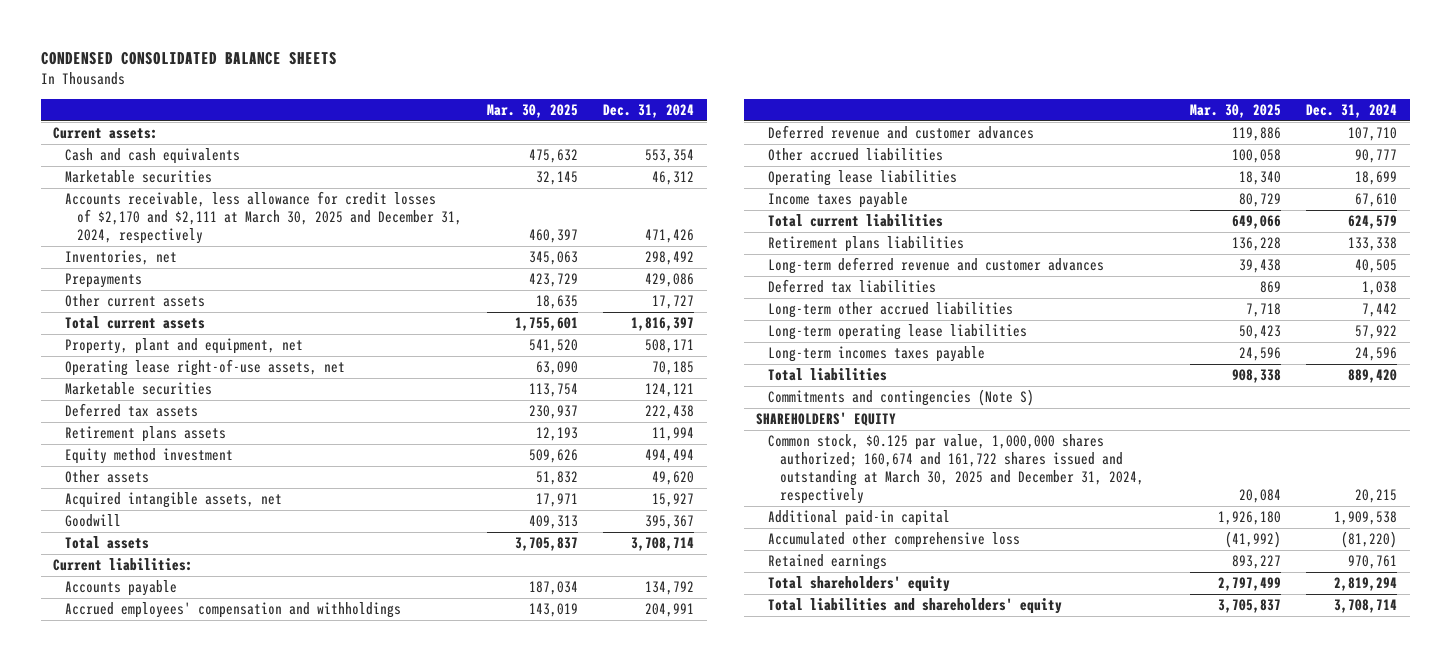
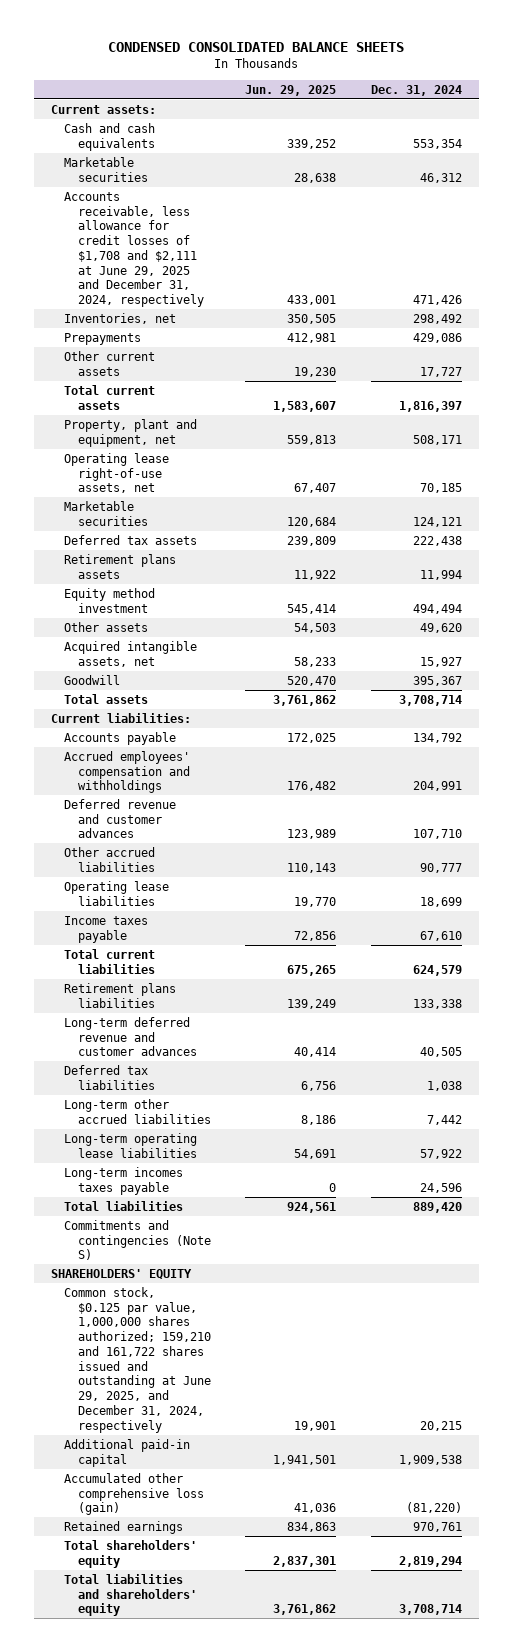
- | Mar. 30, 2025 | Dec. 31, 2024
+ | Jun. 29, 2025 | Dec. 31, 2024
- Accounts receivable, less allowance for credit losses of $2,170 and $2,111 at March 30, 2025 and December 31, 2024, respectively | 460,397 | 471,426
+ Accounts receivable, less allowance for credit losses of $1,708 and $2,111 at June 29, 2025 and December 31, 2024, respectively | 433,001 | 471,426
- Common stock, $0.125 par value, 1,000,000 shares authorized; 160,674 and 161,722 shares issued and outstanding at March 30, 2025 and December 31, 2024, respectively | 20,084 | 20,215
+ Common stock, $0.125 par value, 1,000,000 shares authorized; 159,210 and 161,722 shares issued and outstanding at June 29, 2025, and December 31, 2024, respectively | 19,901 | 20,215
- Accumulated other comprehensive loss | (41,992) | (81,220)
+ Accumulated other comprehensive loss (gain) | 41,036 | (81,220)

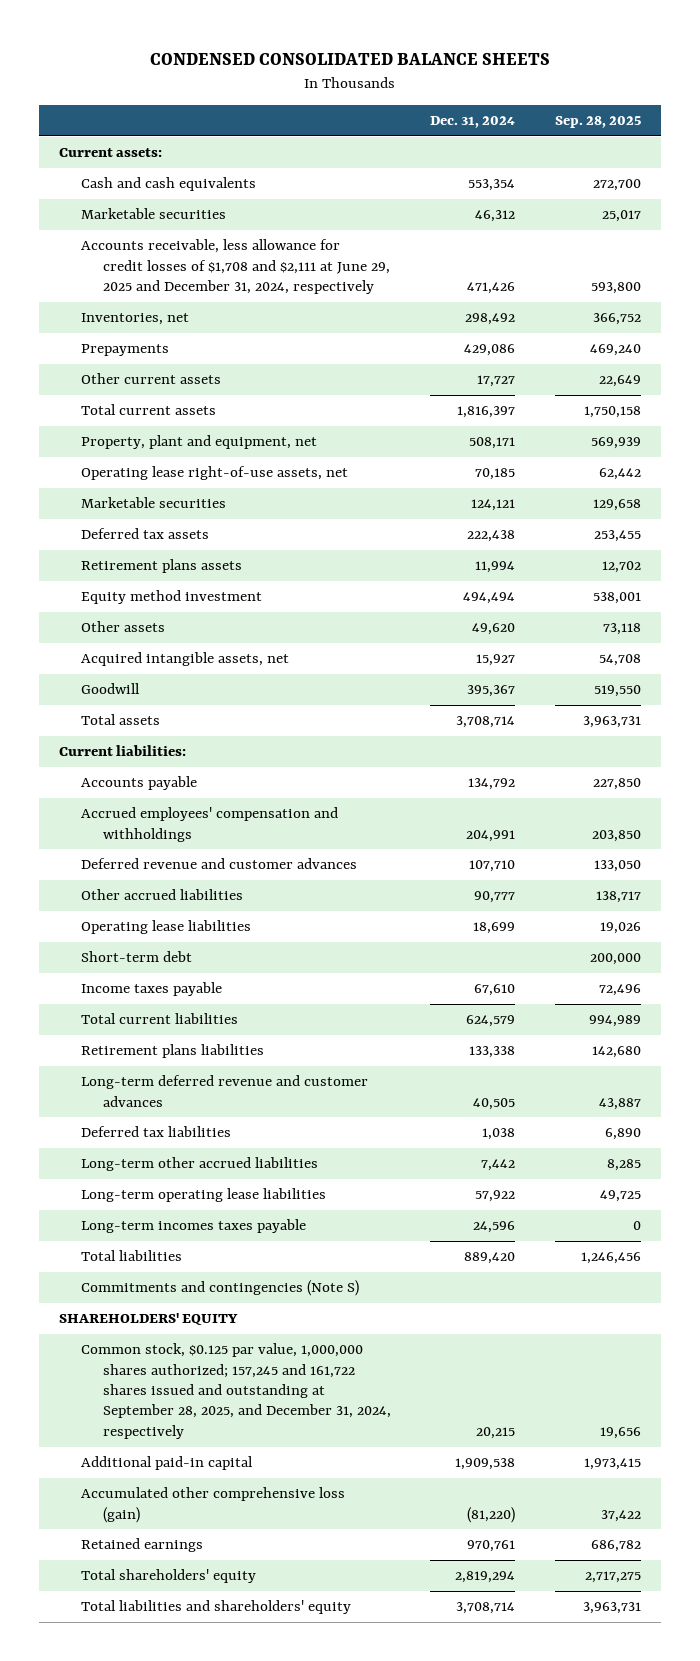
- | Jun. 29, 2025 | Dec. 31, 2024
+ | Dec. 31, 2024 | Sep. 28, 2025
+ Short-term debt | | 200,000
- Common stock, $0.125 par value, 1,000,000 shares authorized; 159,210 and 161,722 shares issued and outstanding at June 29, 2025, and December 31, 2024, respectively | 19,901 | 20,215
+ Common stock, $0.125 par value, 1,000,000 shares authorized; 157,245 and 161,722 shares issued and outstanding at September 28, 2025, and December 31, 2024, respectively | 20,215 | 19,656

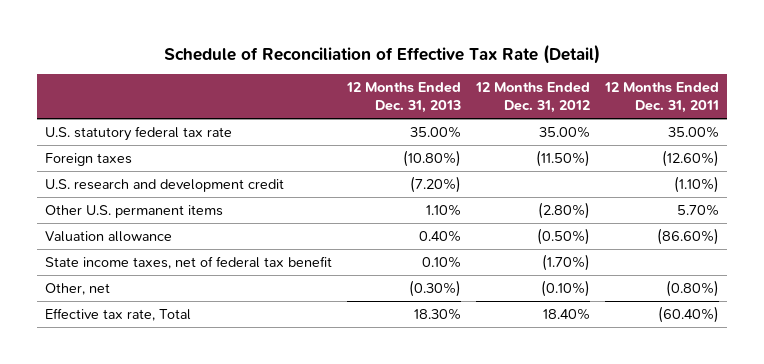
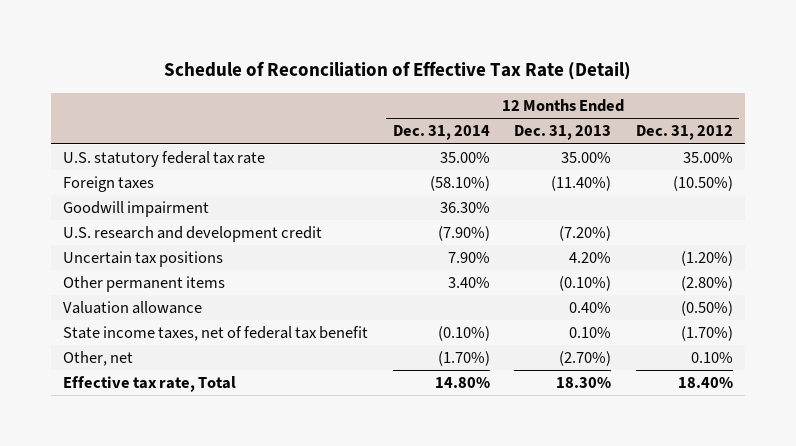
- | 12 Months Ended Dec. 31, 2013 | 12 Months Ended Dec. 31, 2012 | 12 Months Ended Dec. 31, 2011
+ | 12 Months Ended Dec. 31, 2014 | 12 Months Ended Dec. 31, 2013 | 12 Months Ended Dec. 31, 2012
- Foreign taxes | (10.80%) | (11.50%) | (12.60%)
+ Foreign taxes | (58.10%) | (11.40%) | (10.50%)
+ Goodwill impairment | 36.30% | |
- Other U.S. permanent items | 1.10% | (2.80%) | 5.70%
+ Uncertain tax positions | 7.90% | 4.20% | (1.20%)
+ Other permanent items | 3.40% | (0.10%) | (2.80%)
- Other, net | (0.30%) | (0.10%) | (0.80%)
+ Other, net | (1.70%) | (2.70%) | 0.10%

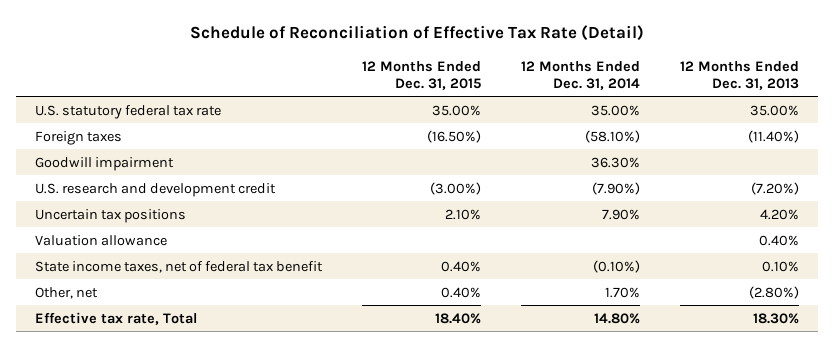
- | 12 Months Ended Dec. 31, 2014 | 12 Months Ended Dec. 31, 2013 | 12 Months Ended Dec. 31, 2012
+ | 12 Months Ended Dec. 31, 2015 | 12 Months Ended Dec. 31, 2014 | 12 Months Ended Dec. 31, 2013
- Other permanent items | 3.40% | (0.10%) | (2.80%)
- Other, net | (1.70%) | (2.70%) | 0.10%
+ Other, net | 0.40% | 1.70% | (2.80%)

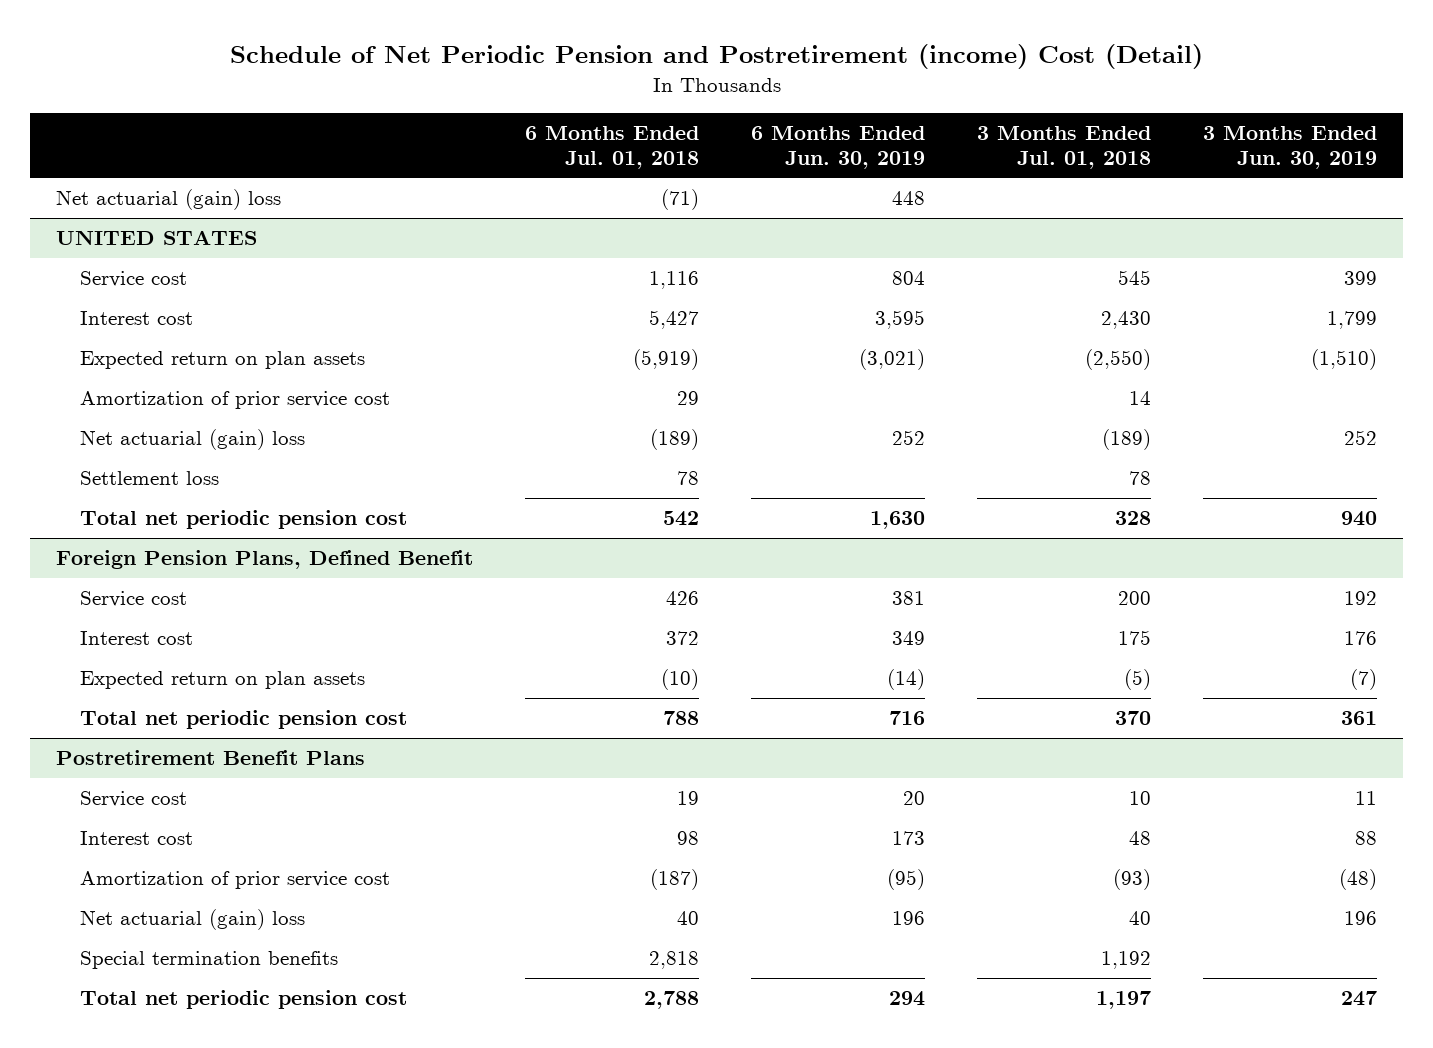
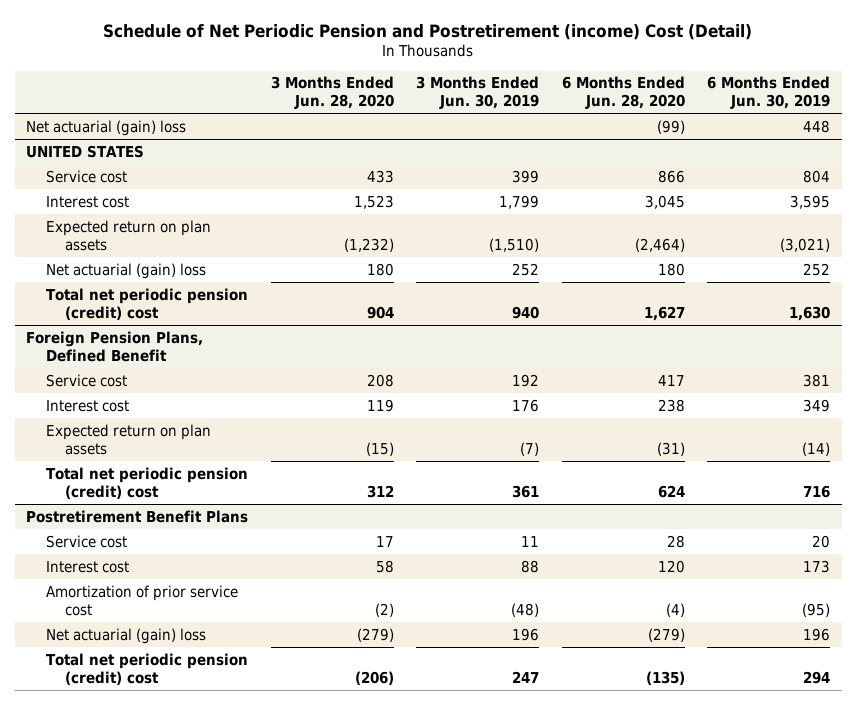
- | 6 Months Ended Jul. 01, 2018 | 6 Months Ended Jun. 30, 2019 | 3 Months Ended Jul. 01, 2018 | 3 Months Ended Jun. 30, 2019
+ | 3 Months Ended Jun. 28, 2020 | 3 Months Ended Jun. 30, 2019 | 6 Months Ended Jun. 28, 2020 | 6 Months Ended Jun. 30, 2019
@ UNITED STATES
- Amortization of prior service cost | 29 | | 14 |
- Settlement loss | 78 | | 78 |
- Total net periodic pension cost | 542 | 1,630 | 328 | 940
+ Total net periodic pension (credit) cost | 904 | 940 | 1,627 | 1,630
@ Foreign Pension Plans, Defined Benefit
- Total net periodic pension cost | 788 | 716 | 370 | 361
+ Total net periodic pension (credit) cost | 312 | 361 | 624 | 716
@ Postretirement Benefit Plans
- Special termination benefits | 2,818 | | 1,192 |
- Total net periodic pension cost | 2,788 | 294 | 1,197 | 247
+ Total net periodic pension (credit) cost | (206) | 247 | (135) | 294

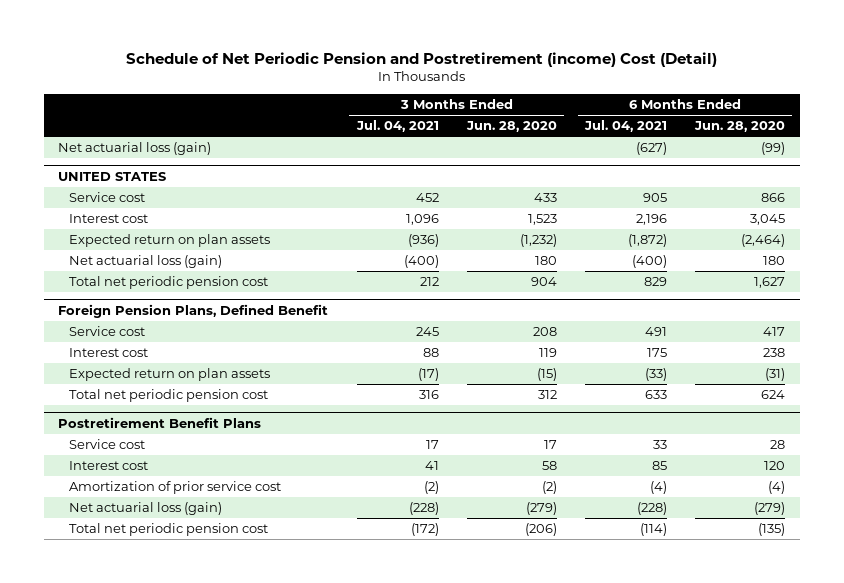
- | 3 Months Ended Jun. 28, 2020 | 3 Months Ended Jun. 30, 2019 | 6 Months Ended Jun. 28, 2020 | 6 Months Ended Jun. 30, 2019
+ | 3 Months Ended Jul. 04, 2021 | 3 Months Ended Jun. 28, 2020 | 6 Months Ended Jul. 04, 2021 | 6 Months Ended Jun. 28, 2020
- Net actuarial (gain) loss | | | (99) | 448
+ Net actuarial loss (gain) | | | (627) | (99)
@ UNITED STATES
- Net actuarial (gain) loss | 180 | 252 | 180 | 252
- Total net periodic pension (credit) cost | 904 | 940 | 1,627 | 1,630
+ Net actuarial loss (gain) | (400) | 180 | (400) | 180
+ Total net periodic pension cost | 212 | 904 | 829 | 1,627
@ Foreign Pension Plans, Defined Benefit
- Total net periodic pension (credit) cost | 312 | 361 | 624 | 716
+ Total net periodic pension cost | 316 | 312 | 633 | 624
@ Postretirement Benefit Plans
- Net actuarial (gain) loss | (279) | 196 | (279) | 196
- Total net periodic pension (credit) cost | (206) | 247 | (135) | 294
+ Net actuarial loss (gain) | (228) | (279) | (228) | (279)
+ Total net periodic pension cost | (172) | (206) | (114) | (135)

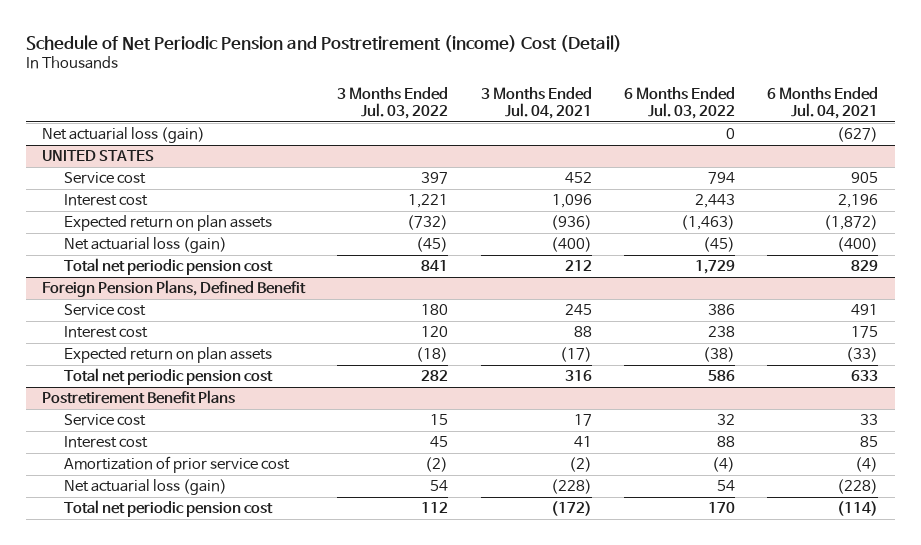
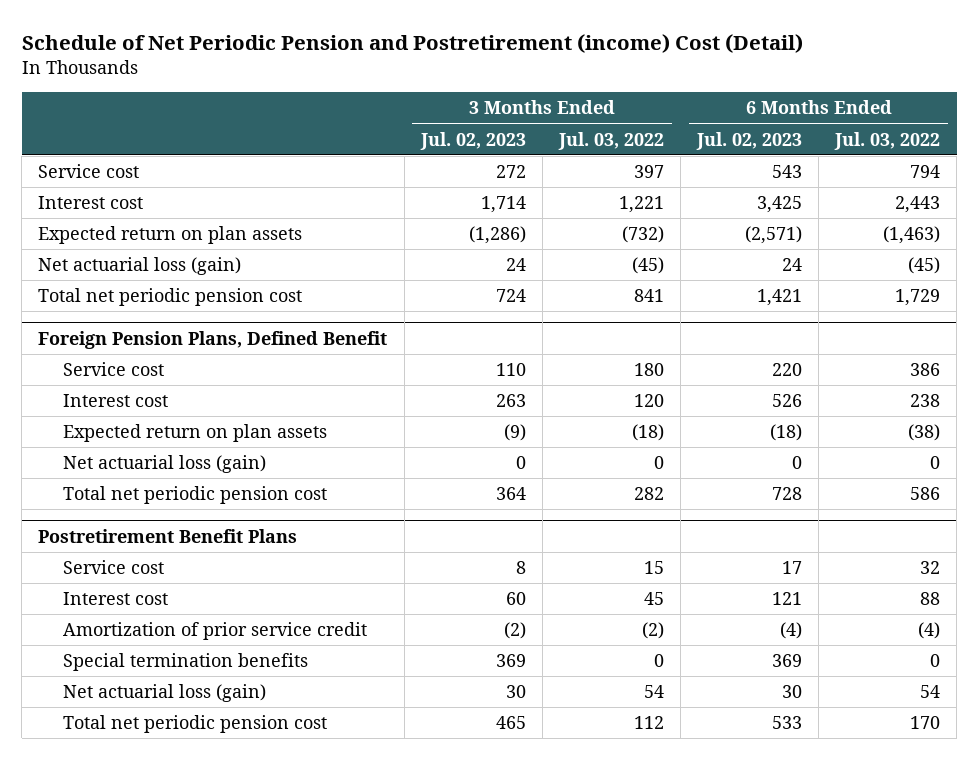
- | 3 Months Ended Jul. 03, 2022 | 3 Months Ended Jul. 04, 2021 | 6 Months Ended Jul. 03, 2022 | 6 Months Ended Jul. 04, 2021
+ | 3 Months Ended Jul. 02, 2023 | 3 Months Ended Jul. 03, 2022 | 6 Months Ended Jul. 02, 2023 | 6 Months Ended Jul. 03, 2022
- Net actuarial loss (gain) | | | 0 | (627)
- UNITED STATES
@ Foreign Pension Plans, Defined Benefit
+ Net actuarial loss (gain) | 0 | 0 | 0 | 0
@ Postretirement Benefit Plans
- Amortization of prior service cost | (2) | (2) | (4) | (4)
+ Amortization of prior service credit | (2) | (2) | (4) | (4)
+ Special termination benefits | 369 | 0 | 369 | 0

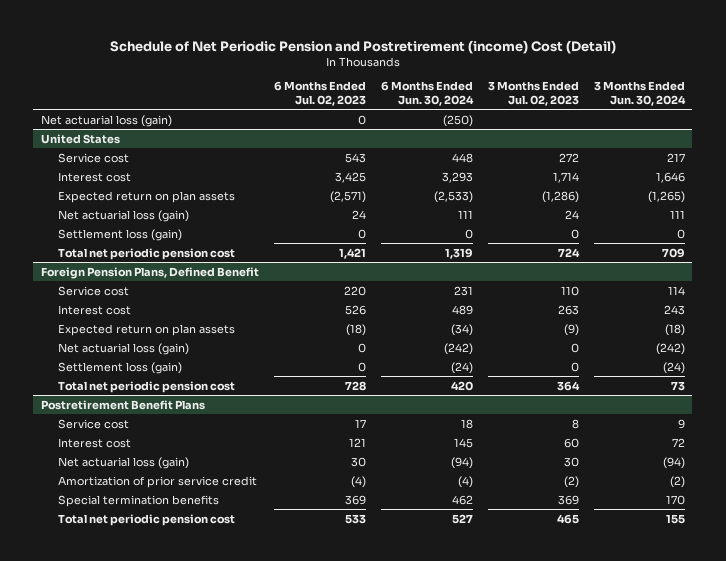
- | 3 Months Ended Jul. 02, 2023 | 3 Months Ended Jul. 03, 2022 | 6 Months Ended Jul. 02, 2023 | 6 Months Ended Jul. 03, 2022
+ | 6 Months Ended Jul. 02, 2023 | 6 Months Ended Jun. 30, 2024 | 3 Months Ended Jul. 02, 2023 | 3 Months Ended Jun. 30, 2024
+ Net actuarial loss (gain) | 0 | (250) | |
+ United States
+ Settlement loss (gain) | 0 | 0 | 0 | 0
@ Foreign Pension Plans, Defined Benefit
+ Settlement loss (gain) | 0 | (24) | 0 | (24)
@ Postretirement Benefit Plans
moved up: Net actuarial loss (gain) | 30 | (94) | 30 | (94)

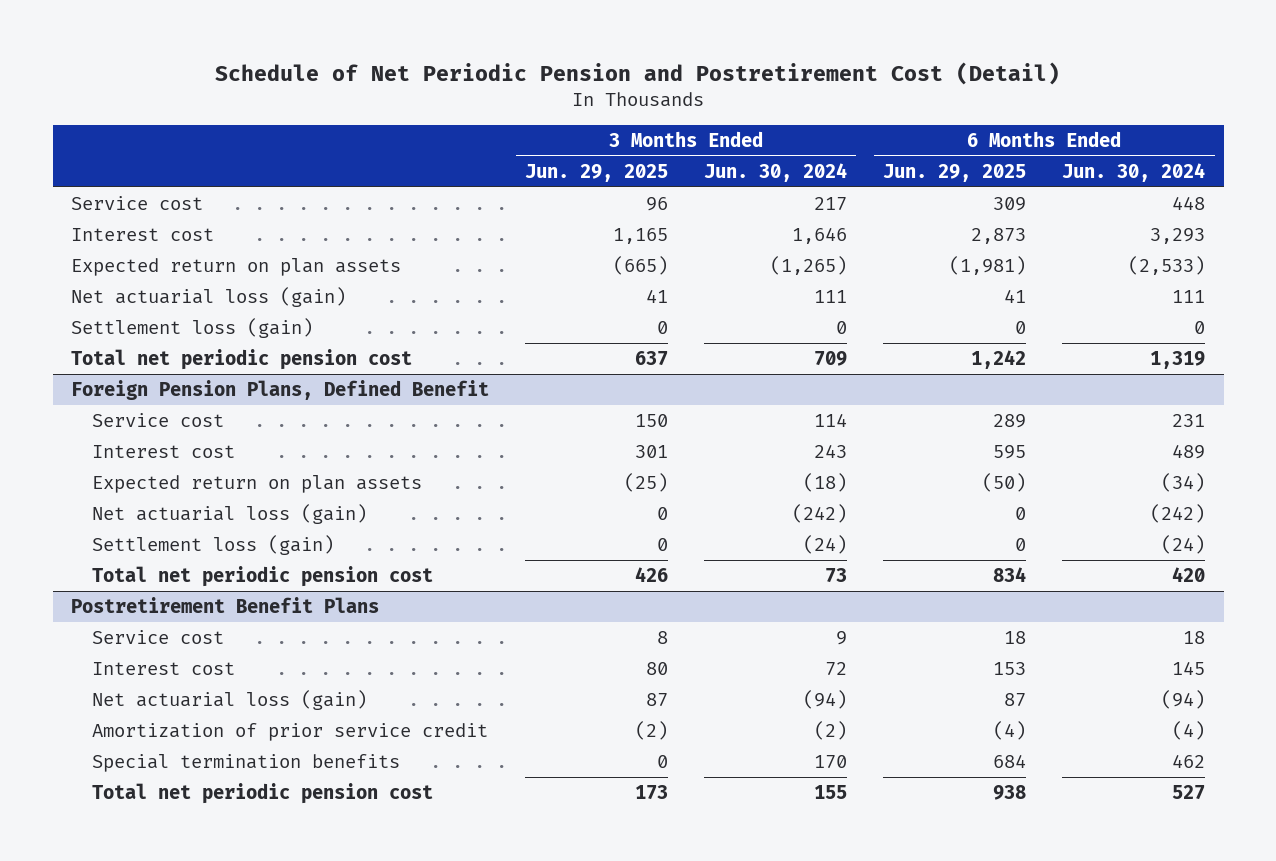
- Schedule of Net Periodic Pension and Postretirement (income) Cost (Detail)
+ Schedule of Net Periodic Pension and Postretirement Cost (Detail)
- | 6 Months Ended Jul. 02, 2023 | 6 Months Ended Jun. 30, 2024 | 3 Months Ended Jul. 02, 2023 | 3 Months Ended Jun. 30, 2024
+ | 3 Months Ended Jun. 29, 2025 | 3 Months Ended Jun. 30, 2024 | 6 Months Ended Jun. 29, 2025 | 6 Months Ended Jun. 30, 2024
- Net actuarial loss (gain) | 0 | (250) | |
- United States

